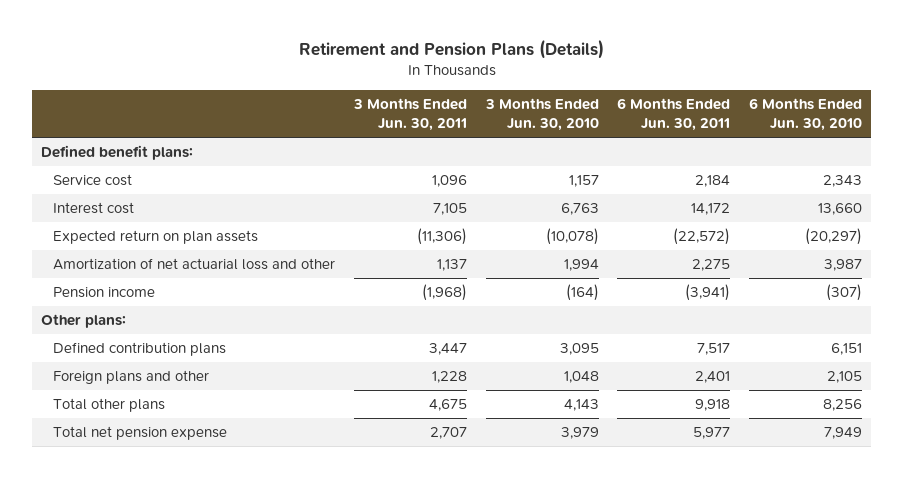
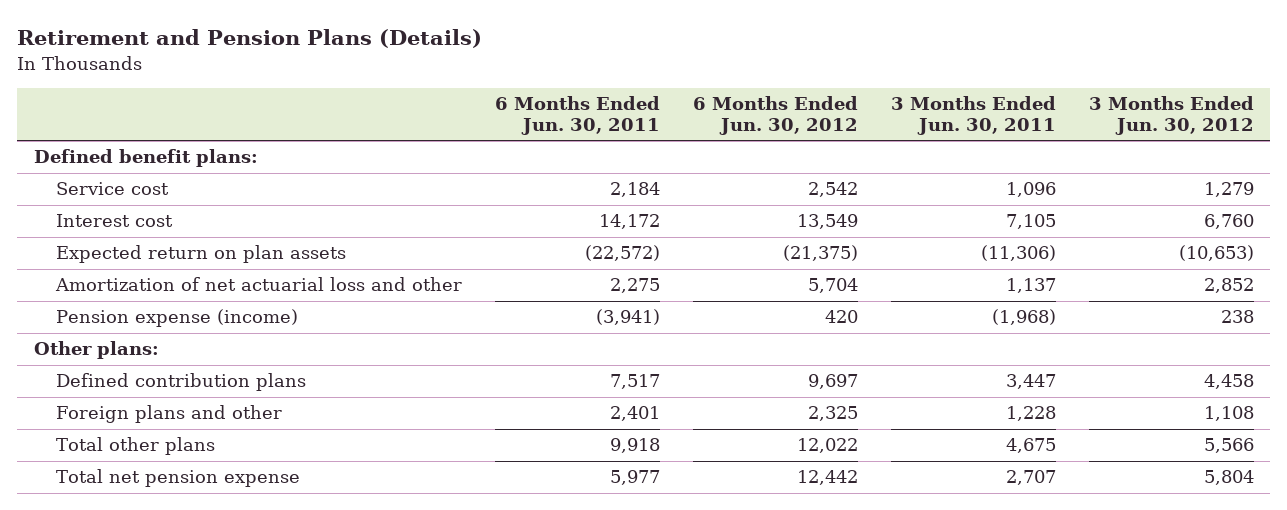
- | 3 Months Ended Jun. 30, 2011 | 3 Months Ended Jun. 30, 2010 | 6 Months Ended Jun. 30, 2011 | 6 Months Ended Jun. 30, 2010
+ | 6 Months Ended Jun. 30, 2011 | 6 Months Ended Jun. 30, 2012 | 3 Months Ended Jun. 30, 2011 | 3 Months Ended Jun. 30, 2012
- Pension income | (1,968) | (164) | (3,941) | (307)
+ Pension expense (income) | (3,941) | 420 | (1,968) | 238

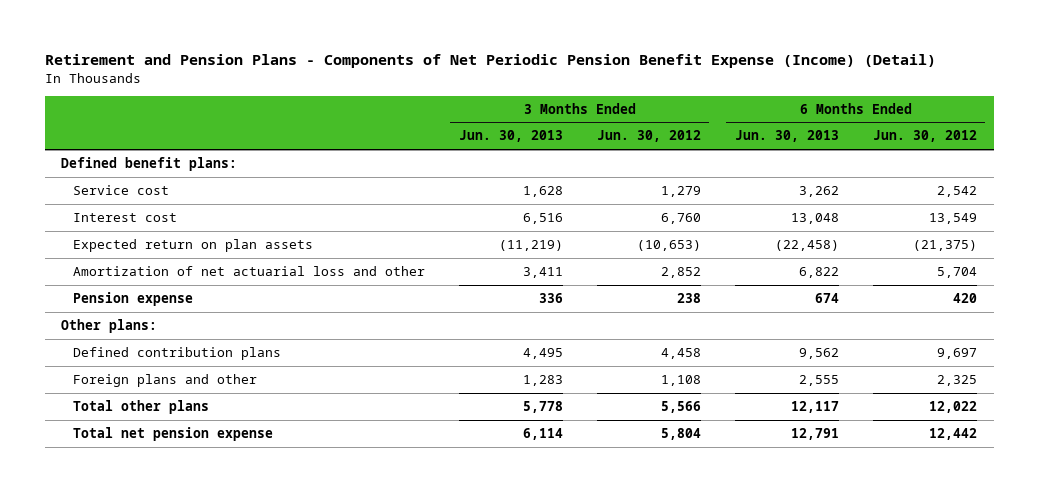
- Retirement and Pension Plans (Details)
+ Retirement and Pension Plans - Components of Net Periodic Pension Benefit Expense (Income) (Detail)
- | 6 Months Ended Jun. 30, 2011 | 6 Months Ended Jun. 30, 2012 | 3 Months Ended Jun. 30, 2011 | 3 Months Ended Jun. 30, 2012
+ | 3 Months Ended Jun. 30, 2013 | 3 Months Ended Jun. 30, 2012 | 6 Months Ended Jun. 30, 2013 | 6 Months Ended Jun. 30, 2012
- Pension expense (income) | (3,941) | 420 | (1,968) | 238
+ Pension expense | 336 | 238 | 674 | 420

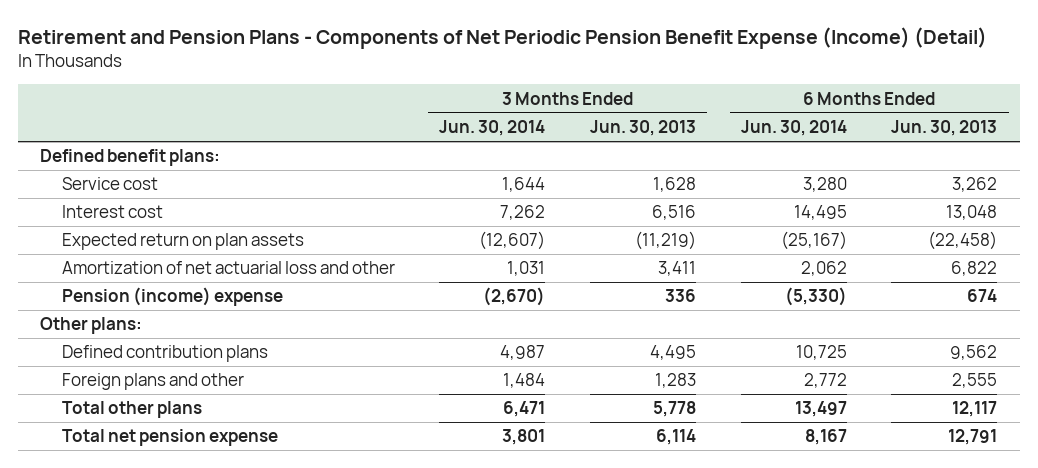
- | 3 Months Ended Jun. 30, 2013 | 3 Months Ended Jun. 30, 2012 | 6 Months Ended Jun. 30, 2013 | 6 Months Ended Jun. 30, 2012
+ | 3 Months Ended Jun. 30, 2014 | 3 Months Ended Jun. 30, 2013 | 6 Months Ended Jun. 30, 2014 | 6 Months Ended Jun. 30, 2013
- Pension expense | 336 | 238 | 674 | 420
+ Pension (income) expense | (2,670) | 336 | (5,330) | 674

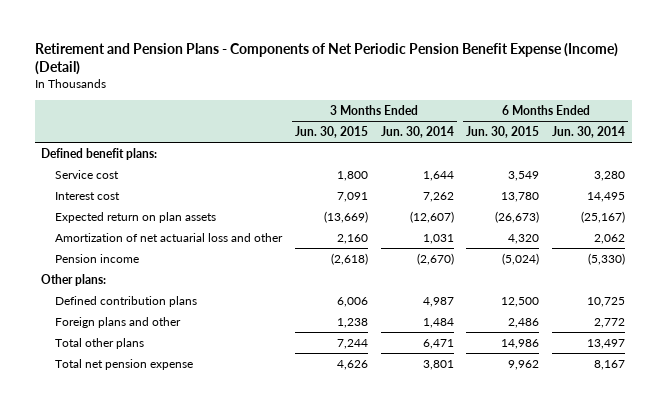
- | 3 Months Ended Jun. 30, 2014 | 3 Months Ended Jun. 30, 2013 | 6 Months Ended Jun. 30, 2014 | 6 Months Ended Jun. 30, 2013
+ | 3 Months Ended Jun. 30, 2015 | 3 Months Ended Jun. 30, 2014 | 6 Months Ended Jun. 30, 2015 | 6 Months Ended Jun. 30, 2014
- Pension (income) expense | (2,670) | 336 | (5,330) | 674
+ Pension income | (2,618) | (2,670) | (5,024) | (5,330)

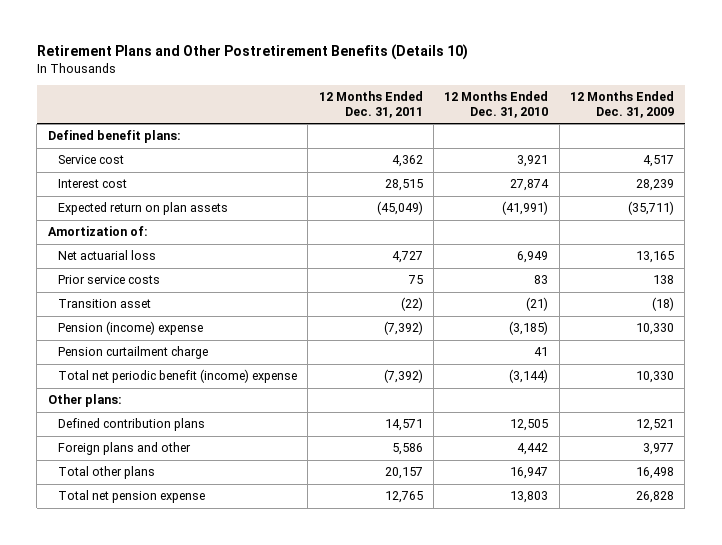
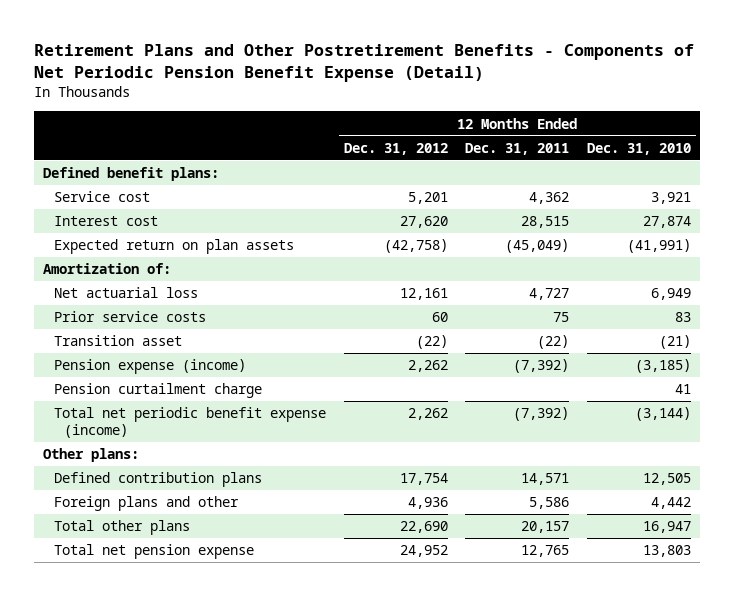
- Retirement Plans and Other Postretirement Benefits (Details 10)
+ Retirement Plans and Other Postretirement Benefits - Components of Net Periodic Pension Benefit Expense (Detail)
- | 12 Months Ended Dec. 31, 2011 | 12 Months Ended Dec. 31, 2010 | 12 Months Ended Dec. 31, 2009
+ | 12 Months Ended Dec. 31, 2012 | 12 Months Ended Dec. 31, 2011 | 12 Months Ended Dec. 31, 2010
- Pension (income) expense | (7,392) | (3,185) | 10,330
+ Pension expense (income) | 2,262 | (7,392) | (3,185)
- Total net periodic benefit (income) expense | (7,392) | (3,144) | 10,330
+ Total net periodic benefit expense (income) | 2,262 | (7,392) | (3,144)

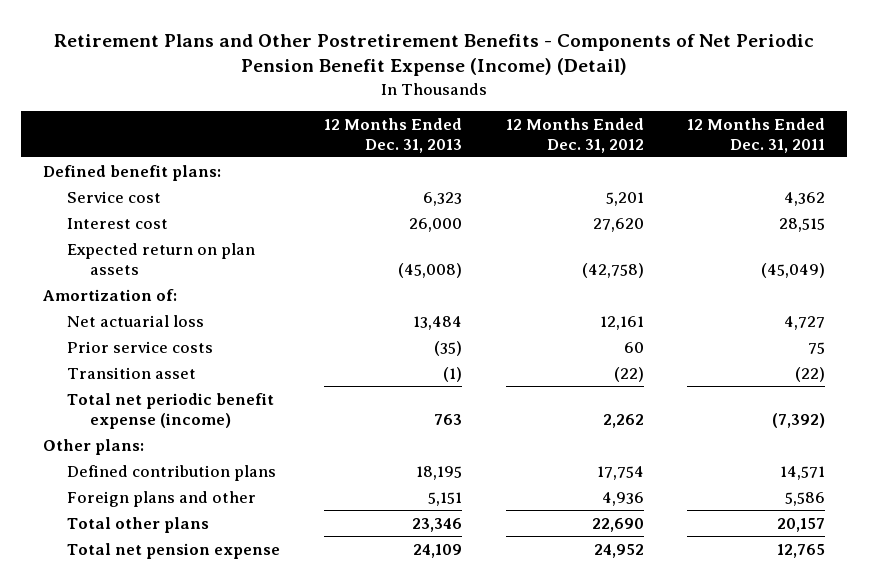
- Retirement Plans and Other Postretirement Benefits - Components of Net Periodic Pension Benefit Expense (Detail)
+ Retirement Plans and Other Postretirement Benefits - Components of Net Periodic Pension Benefit Expense (Income) (Detail)
- | 12 Months Ended Dec. 31, 2012 | 12 Months Ended Dec. 31, 2011 | 12 Months Ended Dec. 31, 2010
+ | 12 Months Ended Dec. 31, 2013 | 12 Months Ended Dec. 31, 2012 | 12 Months Ended Dec. 31, 2011
- Pension expense (income) | 2,262 | (7,392) | (3,185)
- Pension curtailment charge | | | 41

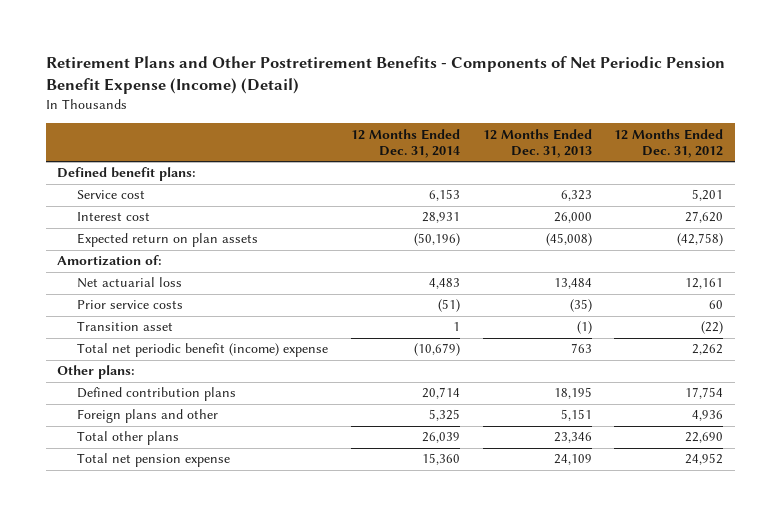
- | 12 Months Ended Dec. 31, 2013 | 12 Months Ended Dec. 31, 2012 | 12 Months Ended Dec. 31, 2011
+ | 12 Months Ended Dec. 31, 2014 | 12 Months Ended Dec. 31, 2013 | 12 Months Ended Dec. 31, 2012
- Total net periodic benefit expense (income) | 763 | 2,262 | (7,392)
+ Total net periodic benefit (income) expense | (10,679) | 763 | 2,262

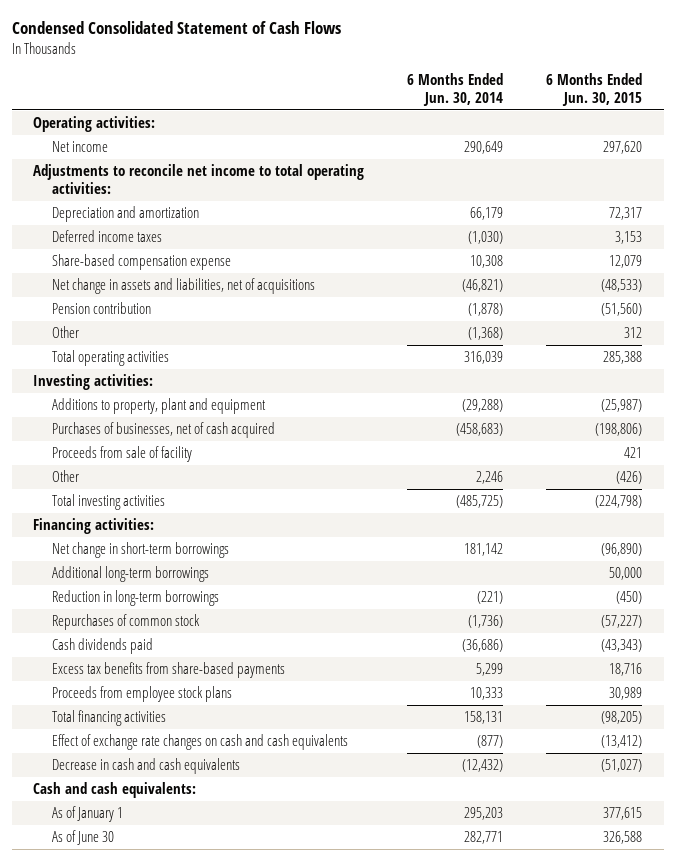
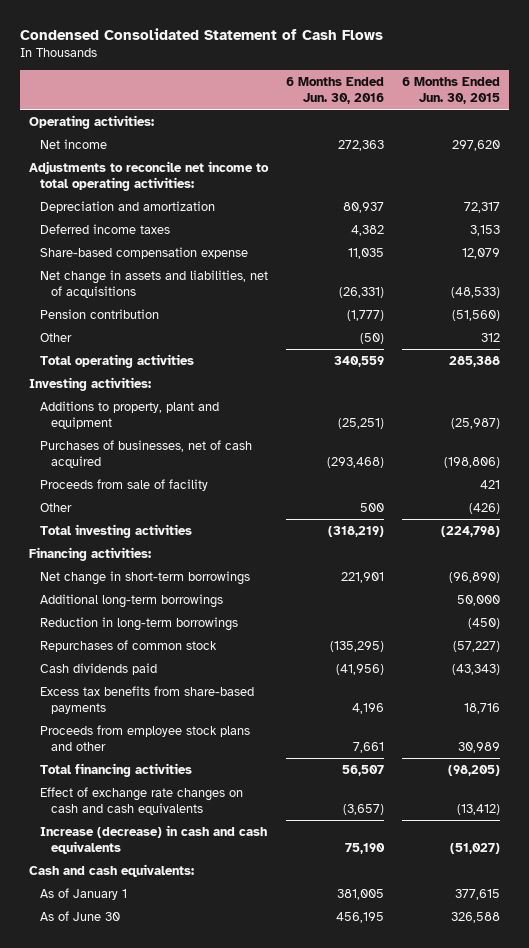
- | 6 Months Ended Jun. 30, 2014 | 6 Months Ended Jun. 30, 2015
+ | 6 Months Ended Jun. 30, 2016 | 6 Months Ended Jun. 30, 2015
- Proceeds from employee stock plans | 10,333 | 30,989
+ Proceeds from employee stock plans and other | 7,661 | 30,989
- Decrease in cash and cash equivalents | (12,432) | (51,027)
+ Increase (decrease) in cash and cash equivalents | 75,190 | (51,027)

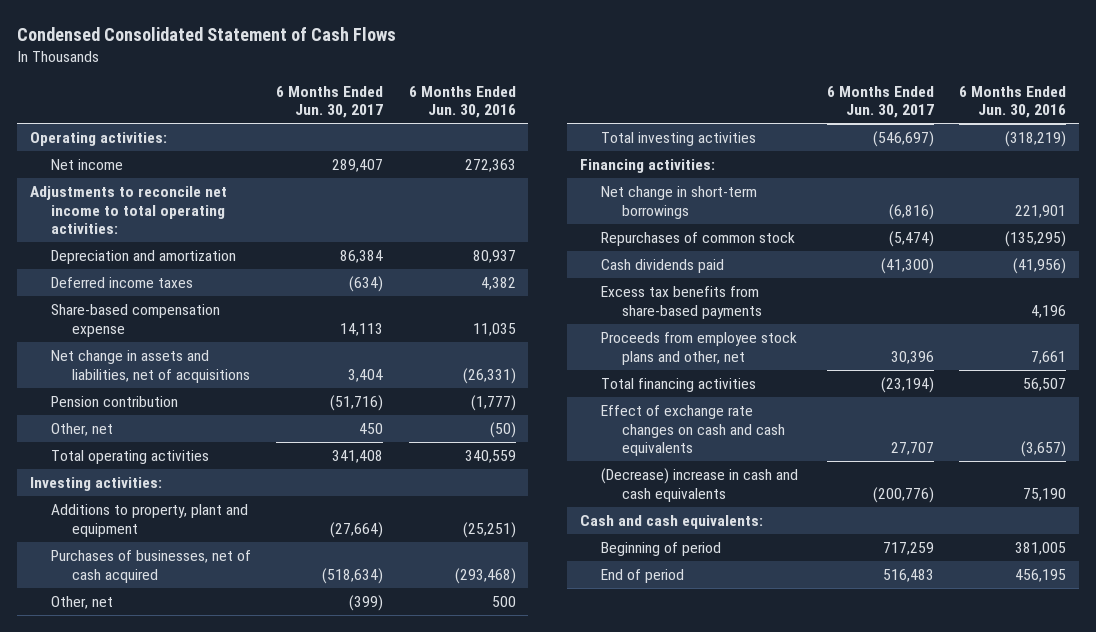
- | 6 Months Ended Jun. 30, 2016 | 6 Months Ended Jun. 30, 2015
+ | 6 Months Ended Jun. 30, 2017 | 6 Months Ended Jun. 30, 2016
- Other | (50) | 312
+ Other, net | 450 | (50)
- Proceeds from sale of facility | | 421
- Other | 500 | (426)
+ Other, net | (399) | 500
- Additional long-term borrowings | | 50,000
- Reduction in long-term borrowings | | (450)
- Proceeds from employee stock plans and other | 7,661 | 30,989
+ Proceeds from employee stock plans and other, net | 30,396 | 7,661
- Increase (decrease) in cash and cash equivalents | 75,190 | (51,027)
+ (Decrease) increase in cash and cash equivalents | (200,776) | 75,190
- As of January 1 | 381,005 | 377,615
- As of June 30 | 456,195 | 326,588
+ Beginning of period | 717,259 | 381,005
+ End of period | 516,483 | 456,195

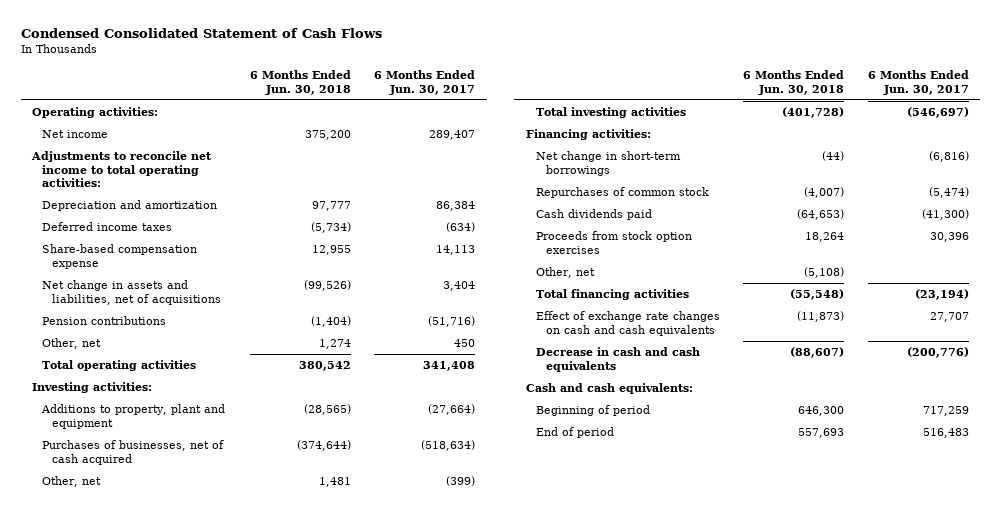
- | 6 Months Ended Jun. 30, 2017 | 6 Months Ended Jun. 30, 2016
+ | 6 Months Ended Jun. 30, 2018 | 6 Months Ended Jun. 30, 2017
- Pension contribution | (51,716) | (1,777)
+ Pension contributions | (1,404) | (51,716)
- Excess tax benefits from share-based payments | | 4,196
- Proceeds from employee stock plans and other, net | 30,396 | 7,661
+ Proceeds from stock option exercises | 18,264 | 30,396
+ Other, net | (5,108) |
- (Decrease) increase in cash and cash equivalents | (200,776) | 75,190
+ Decrease in cash and cash equivalents | (88,607) | (200,776)

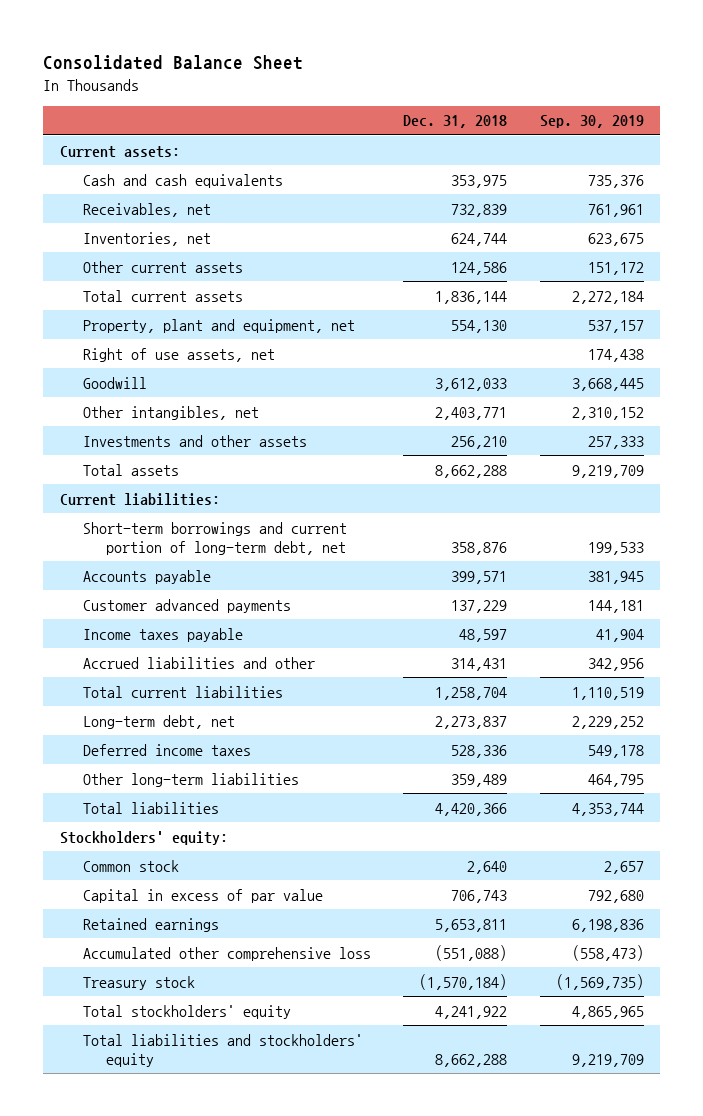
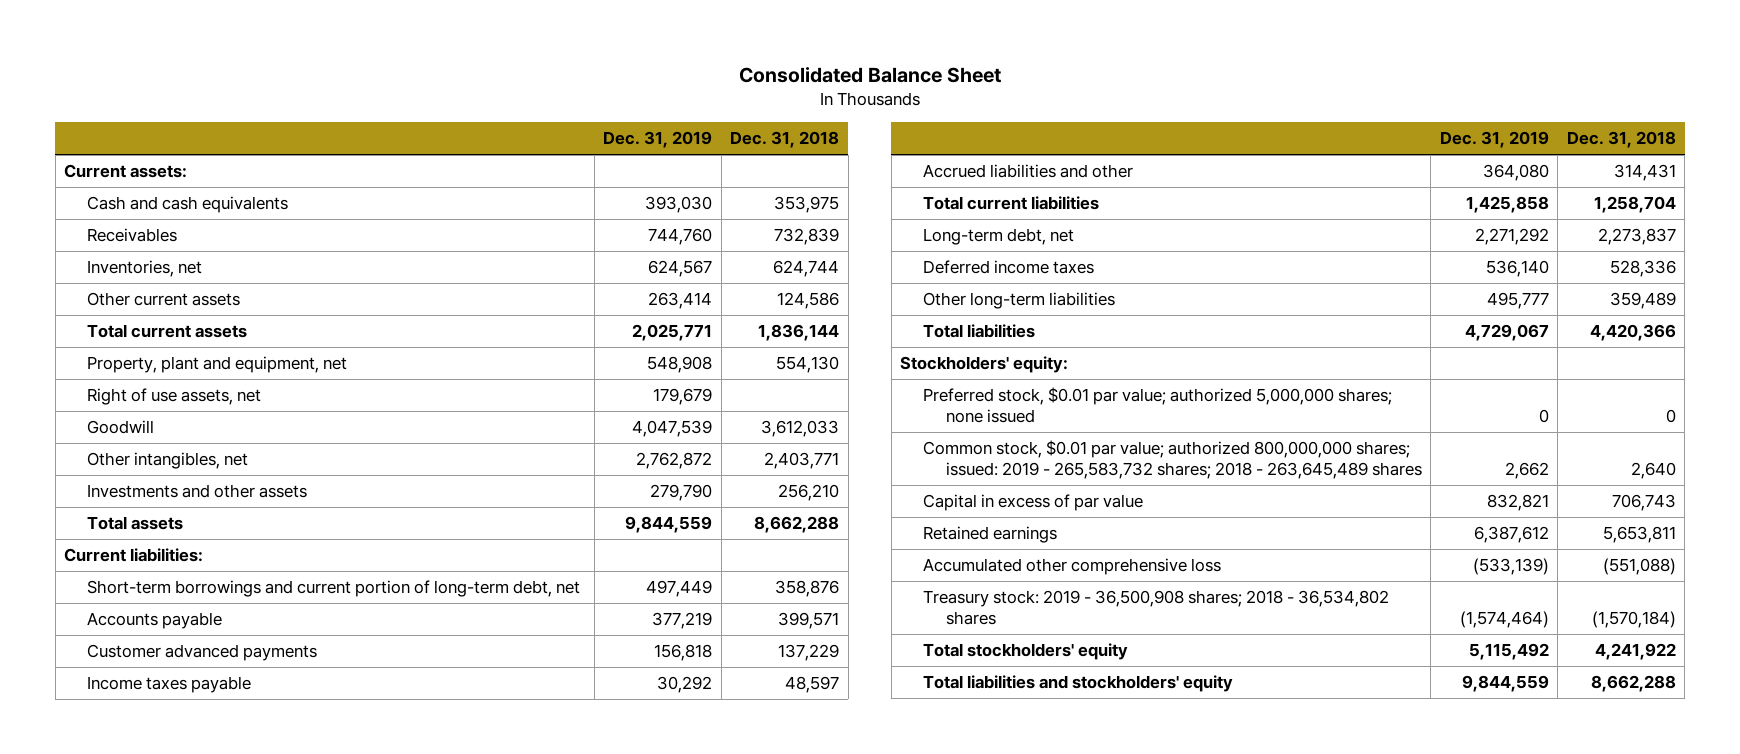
- | Dec. 31, 2018 | Sep. 30, 2019
+ | Dec. 31, 2019 | Dec. 31, 2018
- Receivables, net | 732,839 | 761,961
+ Receivables | 744,760 | 732,839
- Common stock | 2,640 | 2,657
+ Preferred stock, $0.01 par value; authorized 5,000,000 shares; none issued | 0 | 0
+ Common stock, $0.01 par value; authorized 800,000,000 shares; issued: 2019 - 265,583,732 shares; 2018 - 263,645,489 shares | 2,662 | 2,640
- Treasury stock | (1,570,184) | (1,569,735)
+ Treasury stock: 2019 - 36,500,908 shares; 2018 - 36,534,802 shares | (1,574,464) | (1,570,184)

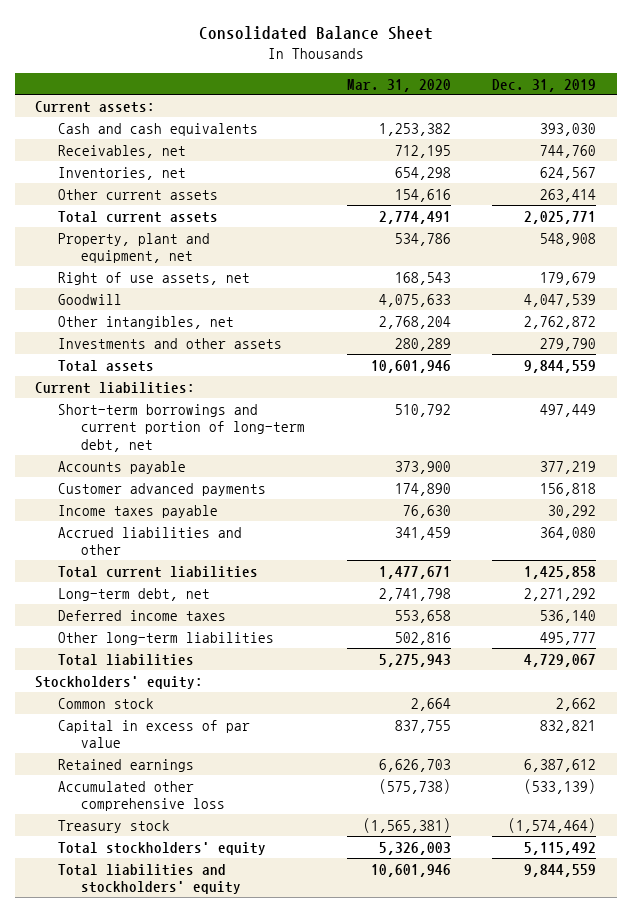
- | Dec. 31, 2019 | Dec. 31, 2018
+ | Mar. 31, 2020 | Dec. 31, 2019
- Receivables | 744,760 | 732,839
+ Receivables, net | 712,195 | 744,760
- Preferred stock, $0.01 par value; authorized 5,000,000 shares; none issued | 0 | 0
- Common stock, $0.01 par value; authorized 800,000,000 shares; issued: 2019 - 265,583,732 shares; 2018 - 263,645,489 shares | 2,662 | 2,640
+ Common stock | 2,664 | 2,662
- Treasury stock: 2019 - 36,500,908 shares; 2018 - 36,534,802 shares | (1,574,464) | (1,570,184)
+ Treasury stock | (1,565,381) | (1,574,464)

